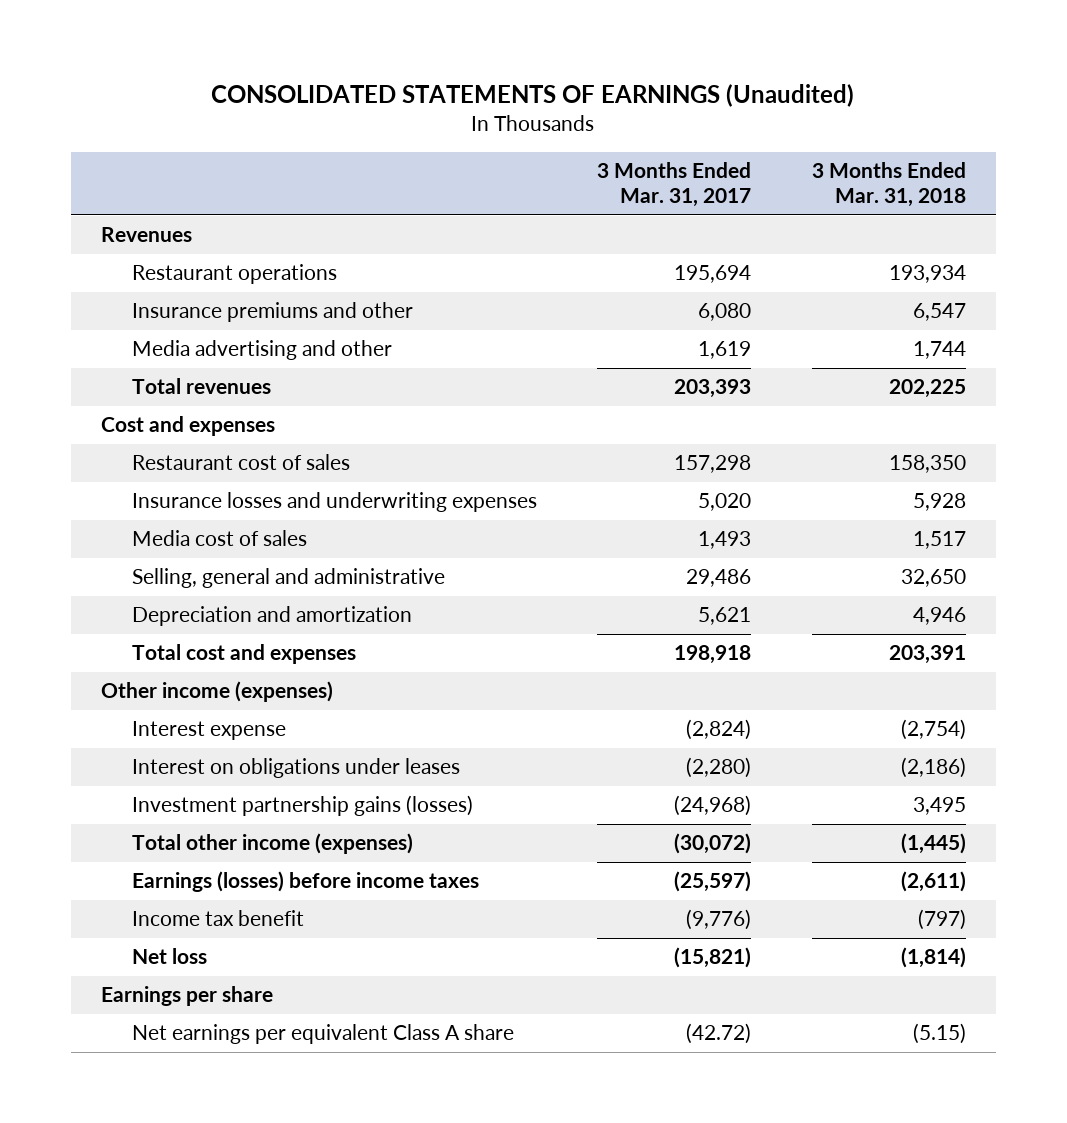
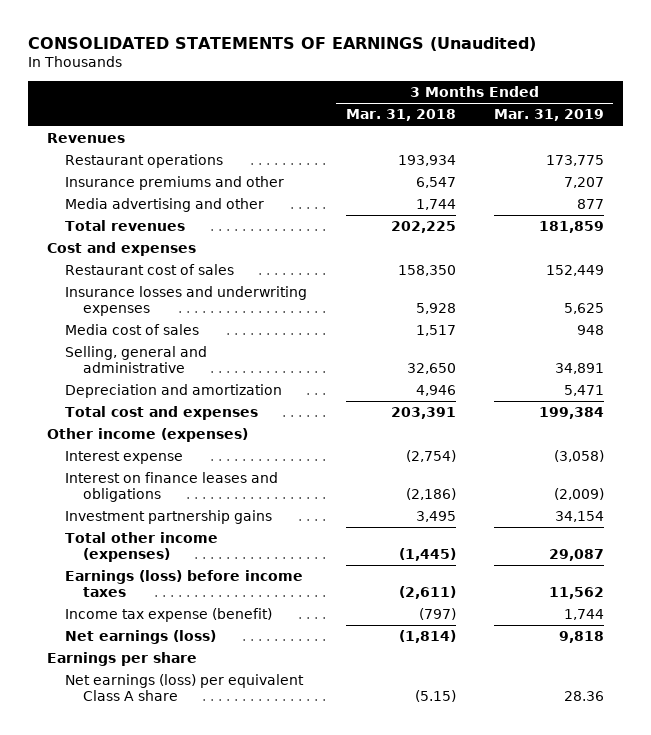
- | 3 Months Ended Mar. 31, 2017 | 3 Months Ended Mar. 31, 2018
+ | 3 Months Ended Mar. 31, 2018 | 3 Months Ended Mar. 31, 2019
- Interest on obligations under leases | (2,280) | (2,186)
- Investment partnership gains (losses) | (24,968) | 3,495
+ Interest on finance leases and obligations | (2,186) | (2,009)
+ Investment partnership gains | 3,495 | 34,154
- Earnings (losses) before income taxes | (25,597) | (2,611)
- Income tax benefit | (9,776) | (797)
- Net loss | (15,821) | (1,814)
+ Earnings (loss) before income taxes | (2,611) | 11,562
+ Income tax expense (benefit) | (797) | 1,744
+ Net earnings (loss) | (1,814) | 9,818
- Net earnings per equivalent Class A share | (42.72) | (5.15)
+ Net earnings (loss) per equivalent Class A share | (5.15) | 28.36

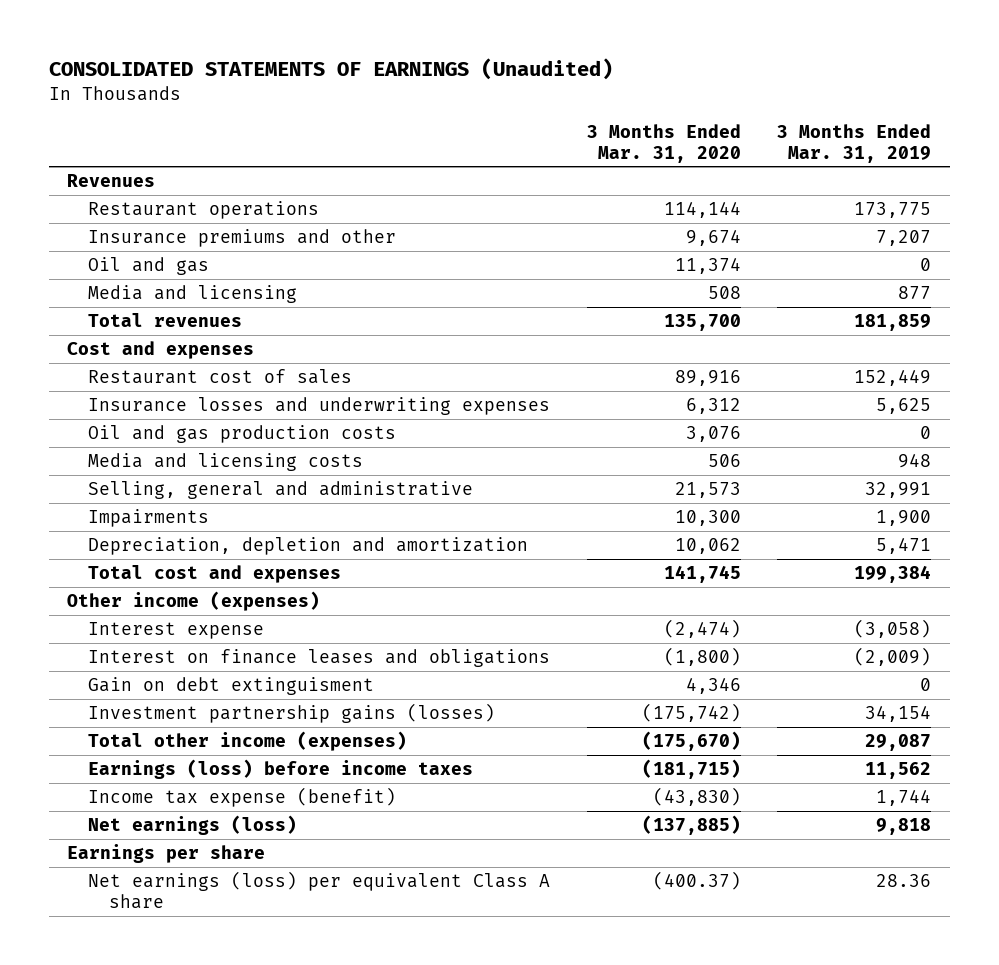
- | 3 Months Ended Mar. 31, 2018 | 3 Months Ended Mar. 31, 2019
+ | 3 Months Ended Mar. 31, 2020 | 3 Months Ended Mar. 31, 2019
- Media advertising and other | 1,744 | 877
+ Oil and gas | 11,374 | 0
+ Media and licensing | 508 | 877
- Media cost of sales | 1,517 | 948
- Selling, general and administrative | 32,650 | 34,891
- Depreciation and amortization | 4,946 | 5,471
+ Oil and gas production costs | 3,076 | 0
+ Media and licensing costs | 506 | 948
+ Selling, general and administrative | 21,573 | 32,991
+ Impairments | 10,300 | 1,900
+ Depreciation, depletion and amortization | 10,062 | 5,471
- Investment partnership gains | 3,495 | 34,154
+ Gain on debt extinguisment | 4,346 | 0
+ Investment partnership gains (losses) | (175,742) | 34,154

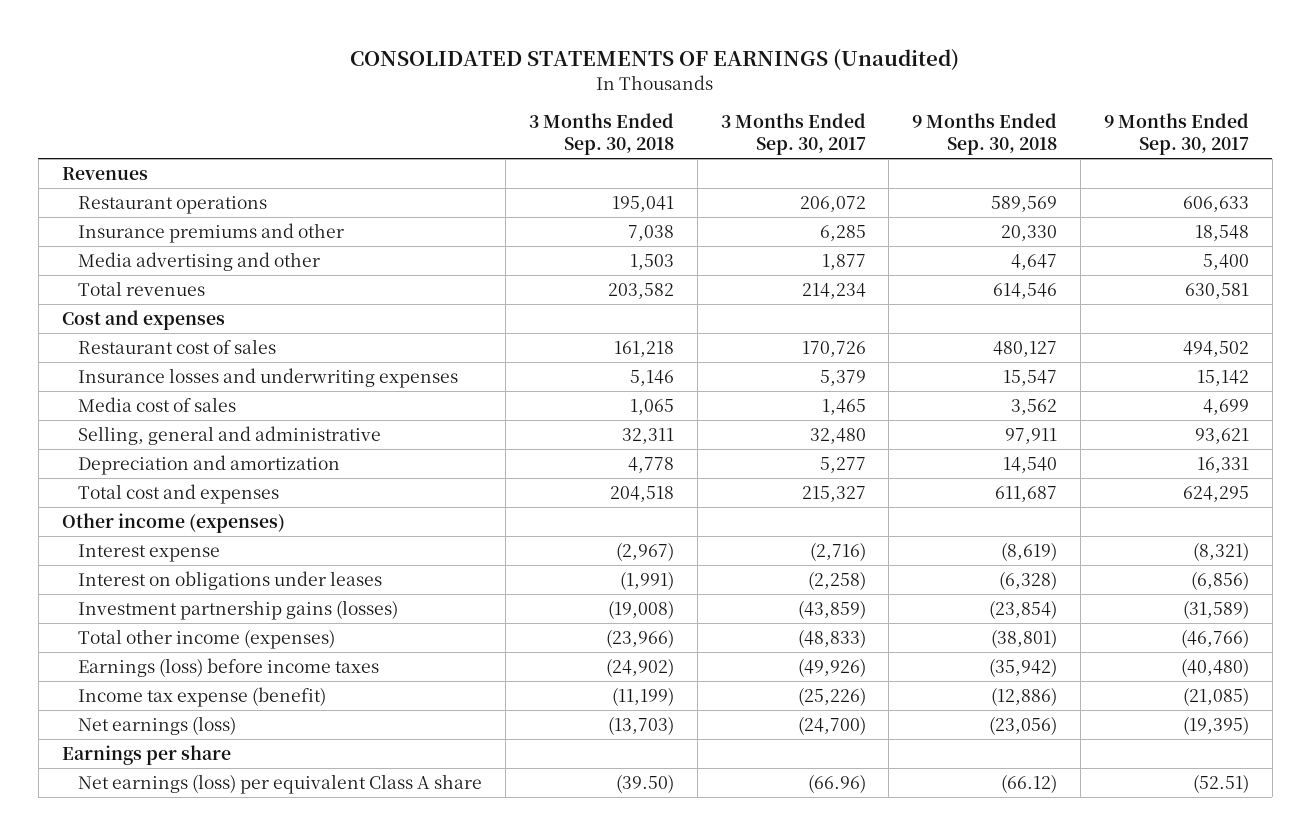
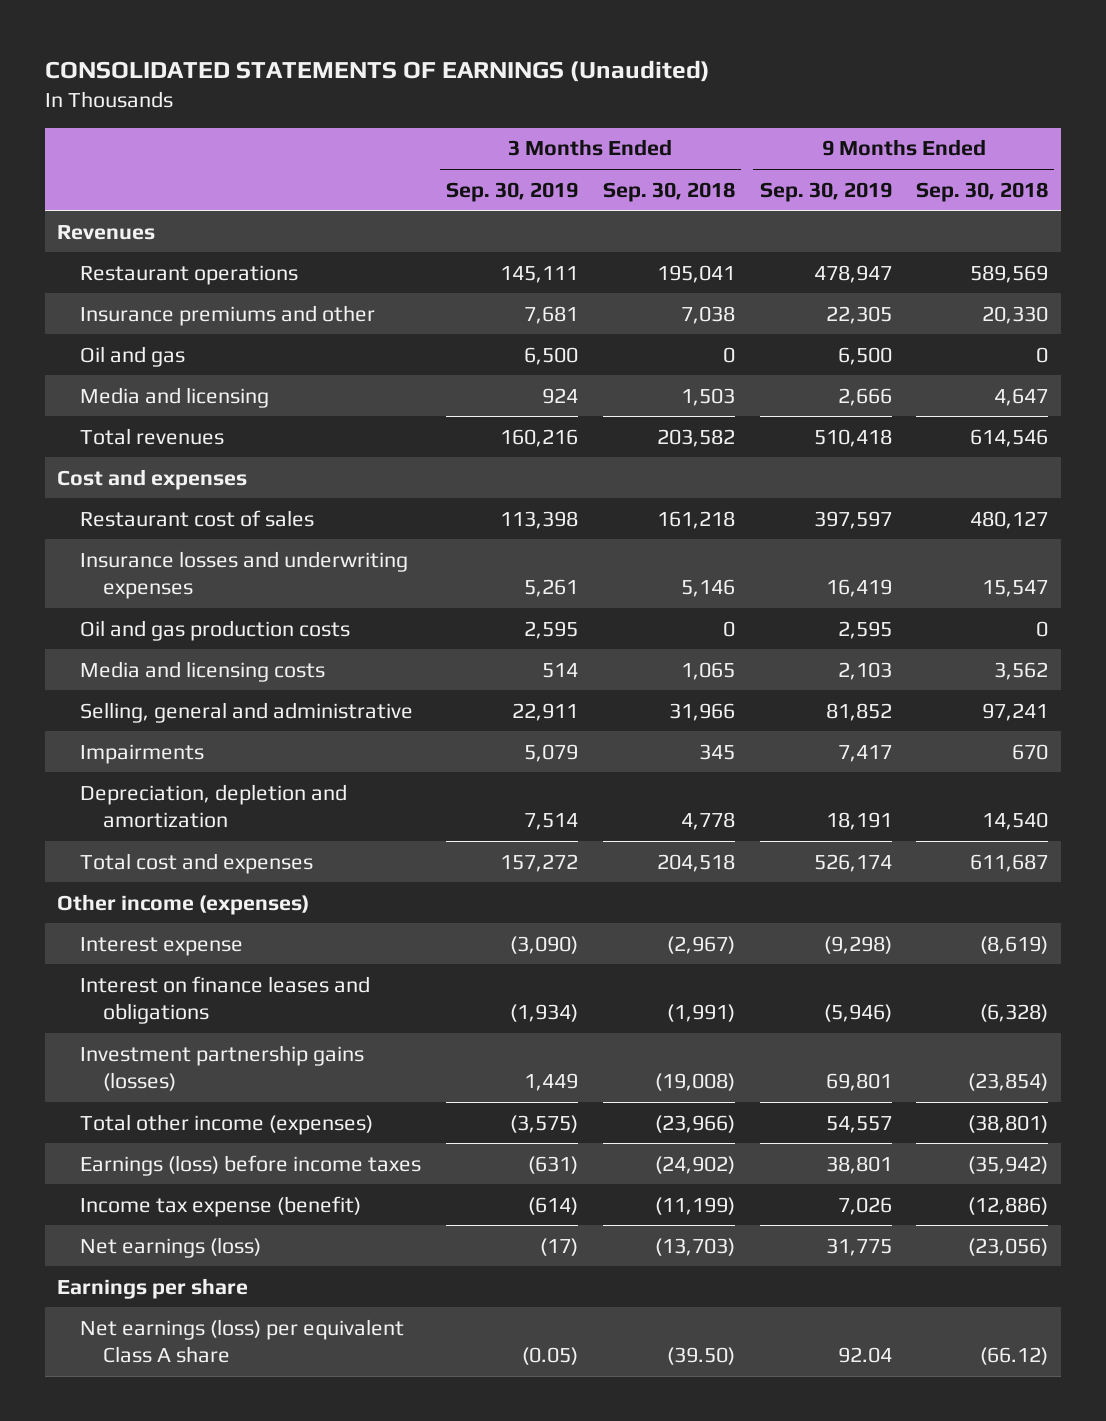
- | 3 Months Ended Sep. 30, 2018 | 3 Months Ended Sep. 30, 2017 | 9 Months Ended Sep. 30, 2018 | 9 Months Ended Sep. 30, 2017
+ | 3 Months Ended Sep. 30, 2019 | 3 Months Ended Sep. 30, 2018 | 9 Months Ended Sep. 30, 2019 | 9 Months Ended Sep. 30, 2018
- Media advertising and other | 1,503 | 1,877 | 4,647 | 5,400
+ Oil and gas | 6,500 | 0 | 6,500 | 0
+ Media and licensing | 924 | 1,503 | 2,666 | 4,647
- Media cost of sales | 1,065 | 1,465 | 3,562 | 4,699
- Selling, general and administrative | 32,311 | 32,480 | 97,911 | 93,621
- Depreciation and amortization | 4,778 | 5,277 | 14,540 | 16,331
+ Oil and gas production costs | 2,595 | 0 | 2,595 | 0
+ Media and licensing costs | 514 | 1,065 | 2,103 | 3,562
+ Selling, general and administrative | 22,911 | 31,966 | 81,852 | 97,241
+ Impairments | 5,079 | 345 | 7,417 | 670
+ Depreciation, depletion and amortization | 7,514 | 4,778 | 18,191 | 14,540
- Interest on obligations under leases | (1,991) | (2,258) | (6,328) | (6,856)
+ Interest on finance leases and obligations | (1,934) | (1,991) | (5,946) | (6,328)

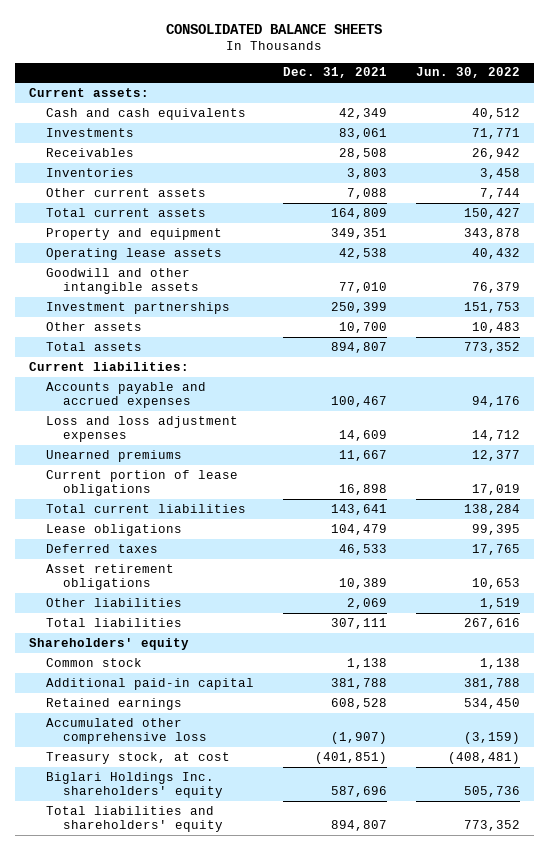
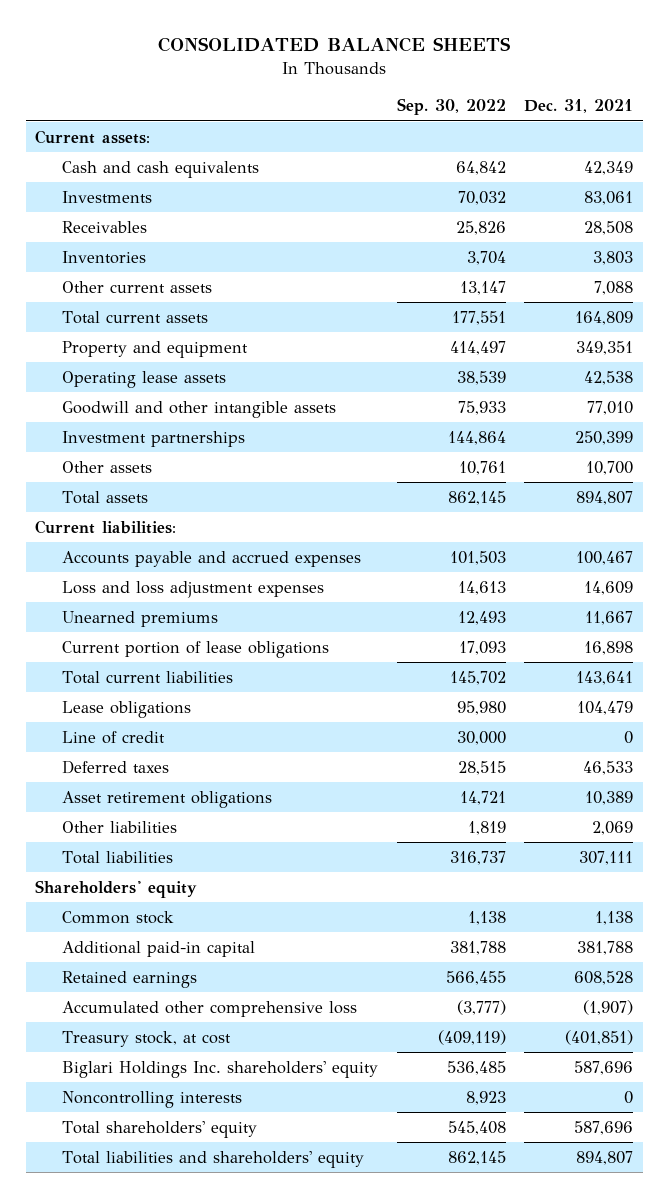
- | Dec. 31, 2021 | Jun. 30, 2022
+ | Sep. 30, 2022 | Dec. 31, 2021
+ Line of credit | 30,000 | 0
+ Noncontrolling interests | 8,923 | 0
+ Total shareholders' equity | 545,408 | 587,696

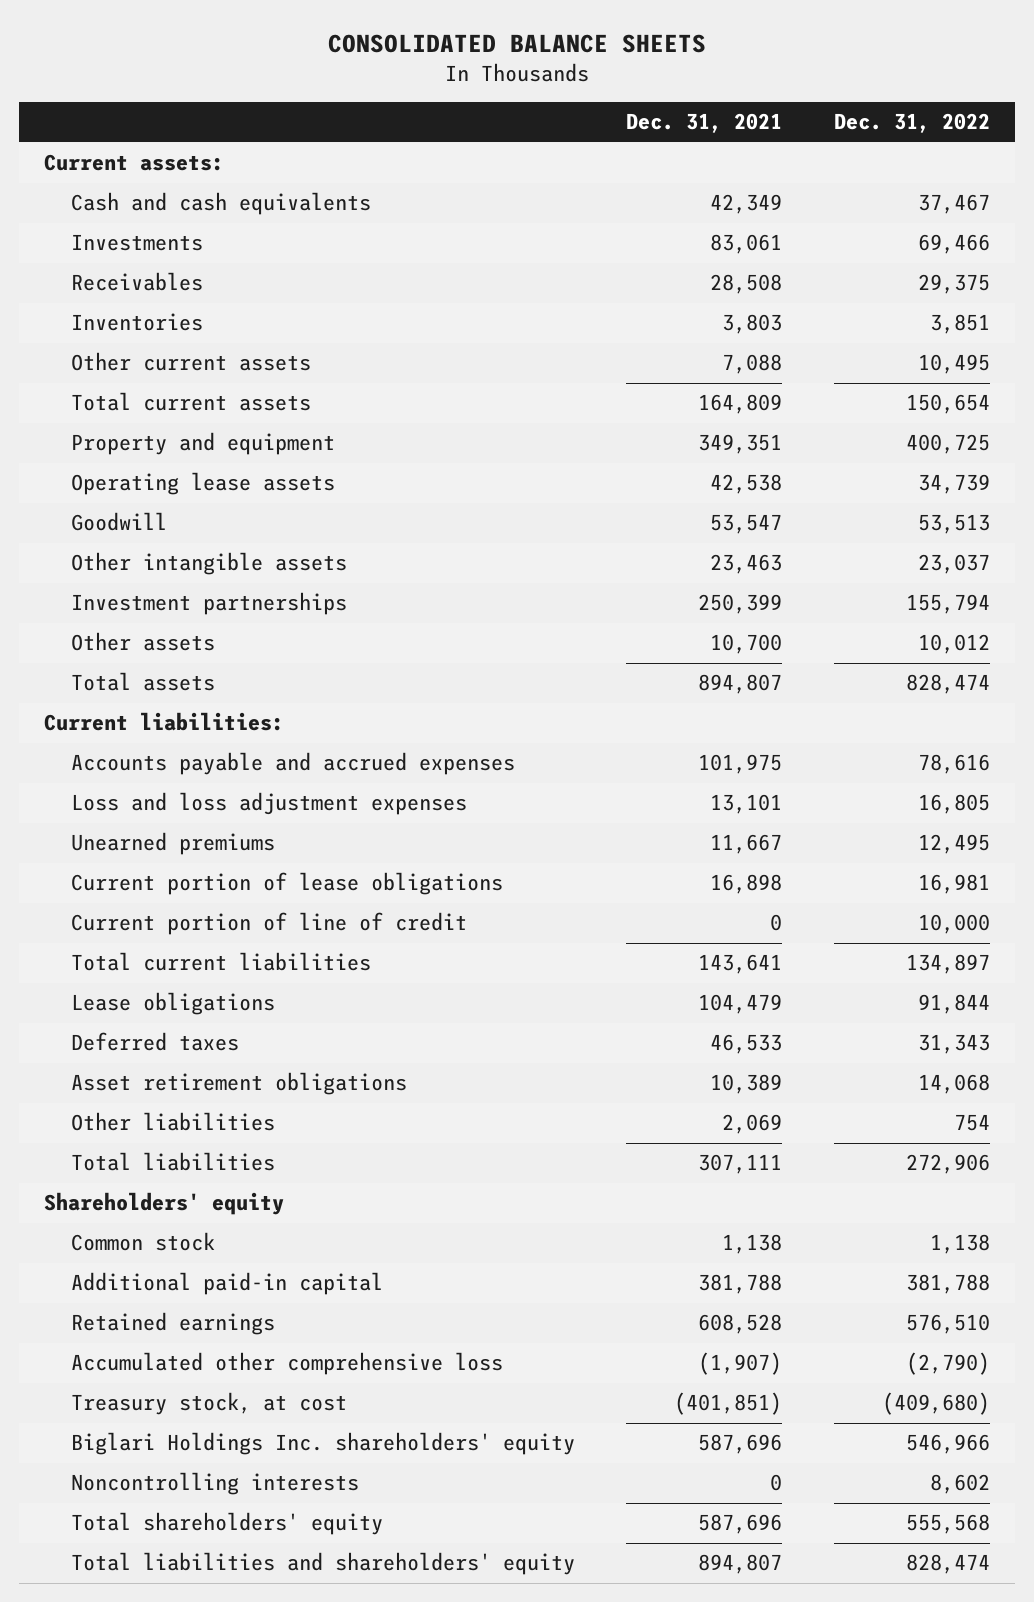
- | Sep. 30, 2022 | Dec. 31, 2021
+ | Dec. 31, 2021 | Dec. 31, 2022
- Goodwill and other intangible assets | 75,933 | 77,010
+ Goodwill | 53,547 | 53,513
+ Other intangible assets | 23,463 | 23,037
- Accounts payable and accrued expenses | 101,503 | 100,467
- Loss and loss adjustment expenses | 14,613 | 14,609
+ Accounts payable and accrued expenses | 101,975 | 78,616
+ Loss and loss adjustment expenses | 13,101 | 16,805
+ Current portion of line of credit | 0 | 10,000
- Line of credit | 30,000 | 0

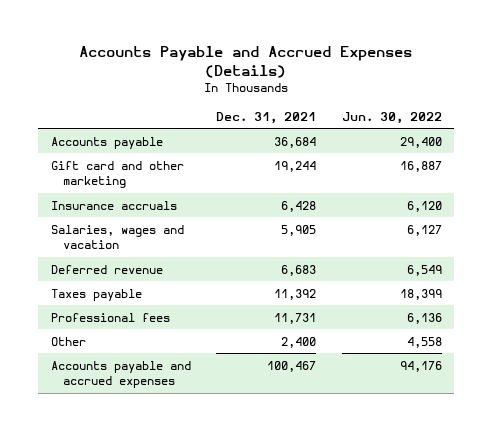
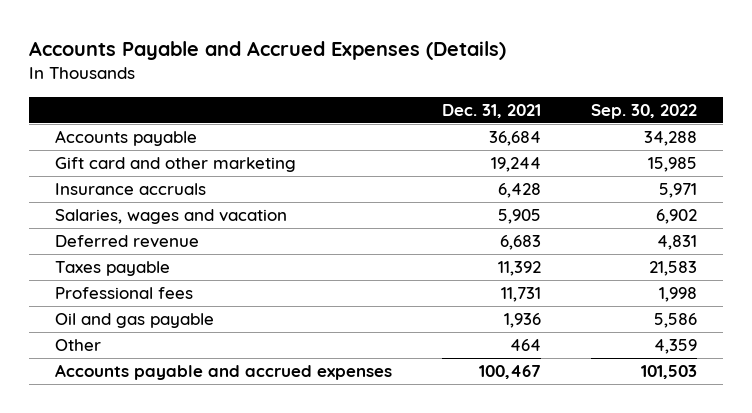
- | Dec. 31, 2021 | Jun. 30, 2022
+ | Dec. 31, 2021 | Sep. 30, 2022
- Other | 2,400 | 4,558
+ Oil and gas payable | 1,936 | 5,586
+ Other | 464 | 4,359

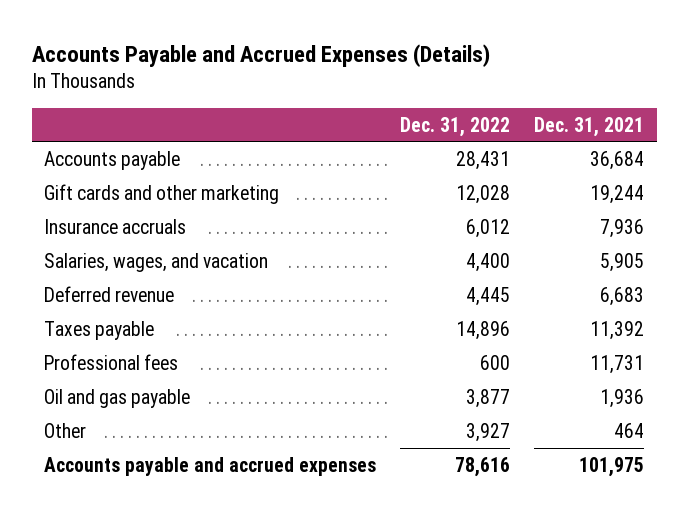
- | Dec. 31, 2021 | Sep. 30, 2022
+ | Dec. 31, 2022 | Dec. 31, 2021
- Gift card and other marketing | 19,244 | 15,985
- Insurance accruals | 6,428 | 5,971
- Salaries, wages and vacation | 5,905 | 6,902
+ Gift cards and other marketing | 12,028 | 19,244
+ Insurance accruals | 6,012 | 7,936
+ Salaries, wages, and vacation | 4,400 | 5,905
- Accounts payable and accrued expenses | 100,467 | 101,503
+ Accounts payable and accrued expenses | 78,616 | 101,975

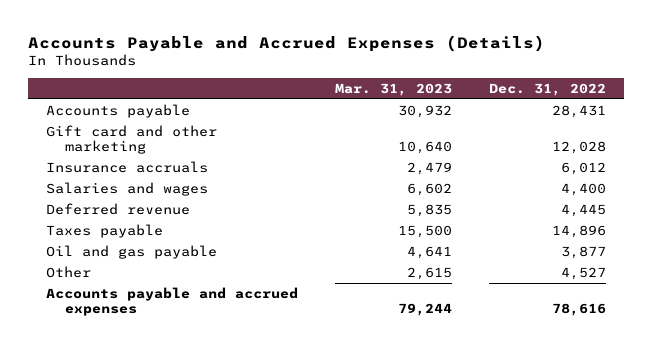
- | Dec. 31, 2022 | Dec. 31, 2021
+ | Mar. 31, 2023 | Dec. 31, 2022
- Gift cards and other marketing | 12,028 | 19,244
+ Gift card and other marketing | 10,640 | 12,028
- Salaries, wages, and vacation | 4,400 | 5,905
+ Salaries and wages | 6,602 | 4,400
- Professional fees | 600 | 11,731
- Other | 3,927 | 464
+ Other | 2,615 | 4,527

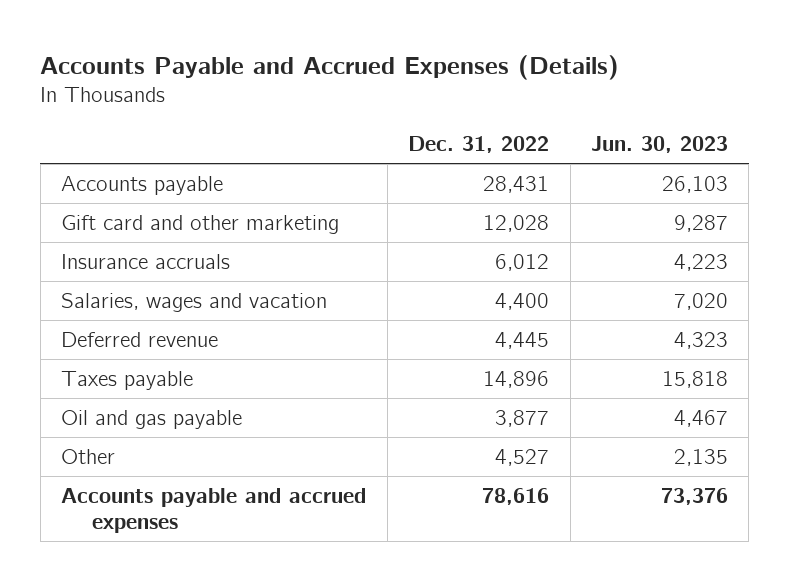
- | Mar. 31, 2023 | Dec. 31, 2022
+ | Dec. 31, 2022 | Jun. 30, 2023
- Salaries and wages | 6,602 | 4,400
+ Salaries, wages and vacation | 4,400 | 7,020

